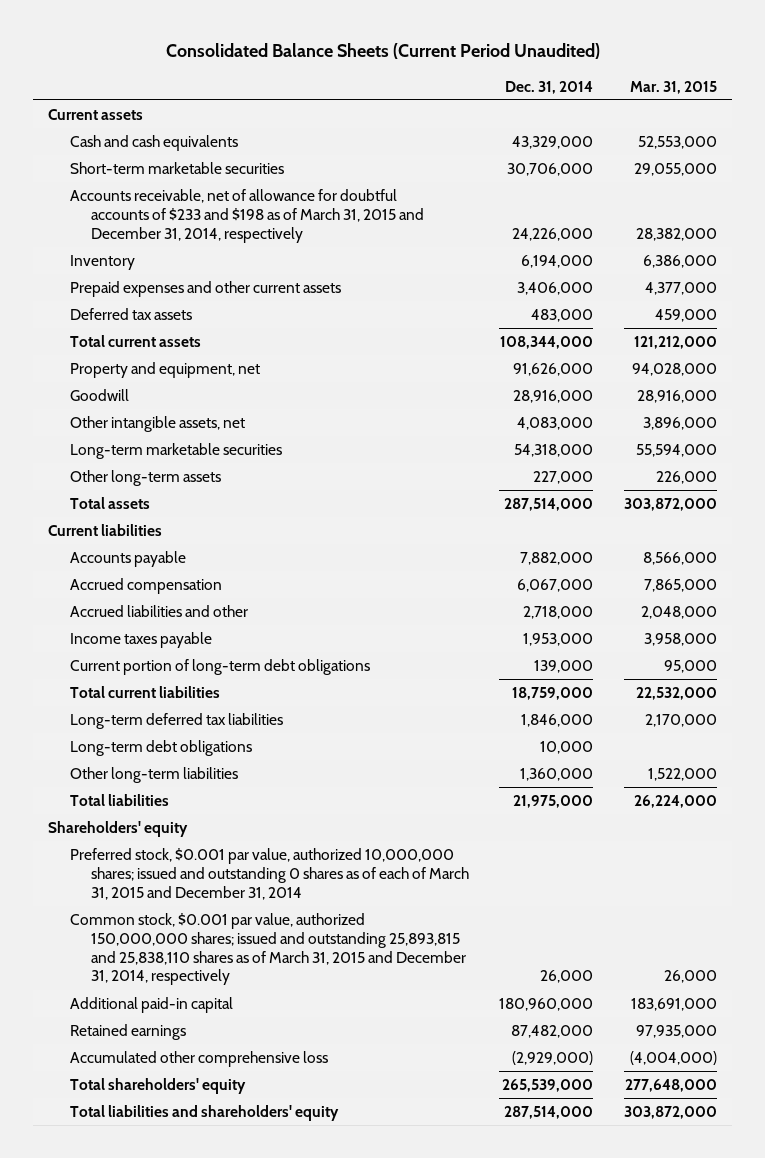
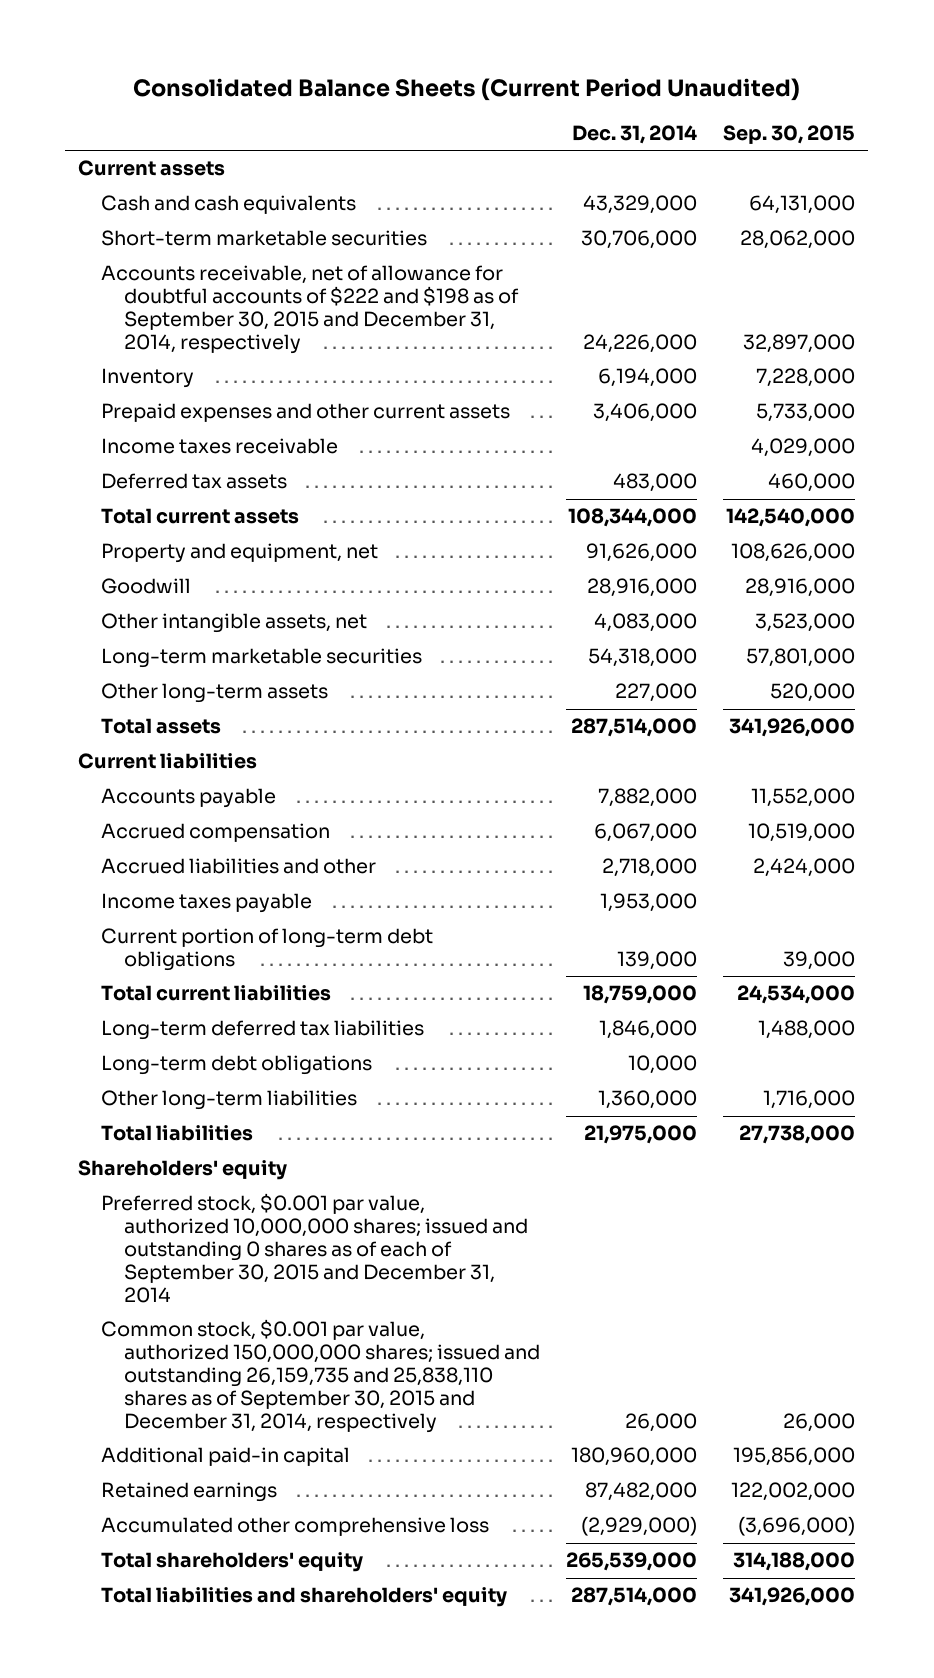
- | Dec. 31, 2014 | Mar. 31, 2015
+ | Dec. 31, 2014 | Sep. 30, 2015
- Accounts receivable, net of allowance for doubtful accounts of $233 and $198 as of March 31, 2015 and December 31, 2014, respectively | 24,226,000 | 28,382,000
+ Accounts receivable, net of allowance for doubtful accounts of $222 and $198 as of September 30, 2015 and December 31, 2014, respectively | 24,226,000 | 32,897,000
+ Income taxes receivable | | 4,029,000
- Preferred stock, $0.001 par value, authorized 10,000,000 shares; issued and outstanding 0 shares as of each of March 31, 2015 and December 31, 2014
- Common stock, $0.001 par value, authorized 150,000,000 shares; issued and outstanding 25,893,815 and 25,838,110 shares as of March 31, 2015 and December 31, 2014, respectively | 26,000 | 26,000
+ Preferred stock, $0.001 par value, authorized 10,000,000 shares; issued and outstanding 0 shares as of each of September 30, 2015 and December 31, 2014
+ Common stock, $0.001 par value, authorized 150,000,000 shares; issued and outstanding 26,159,735 and 25,838,110 shares as of September 30, 2015 and December 31, 2014, respectively | 26,000 | 26,000

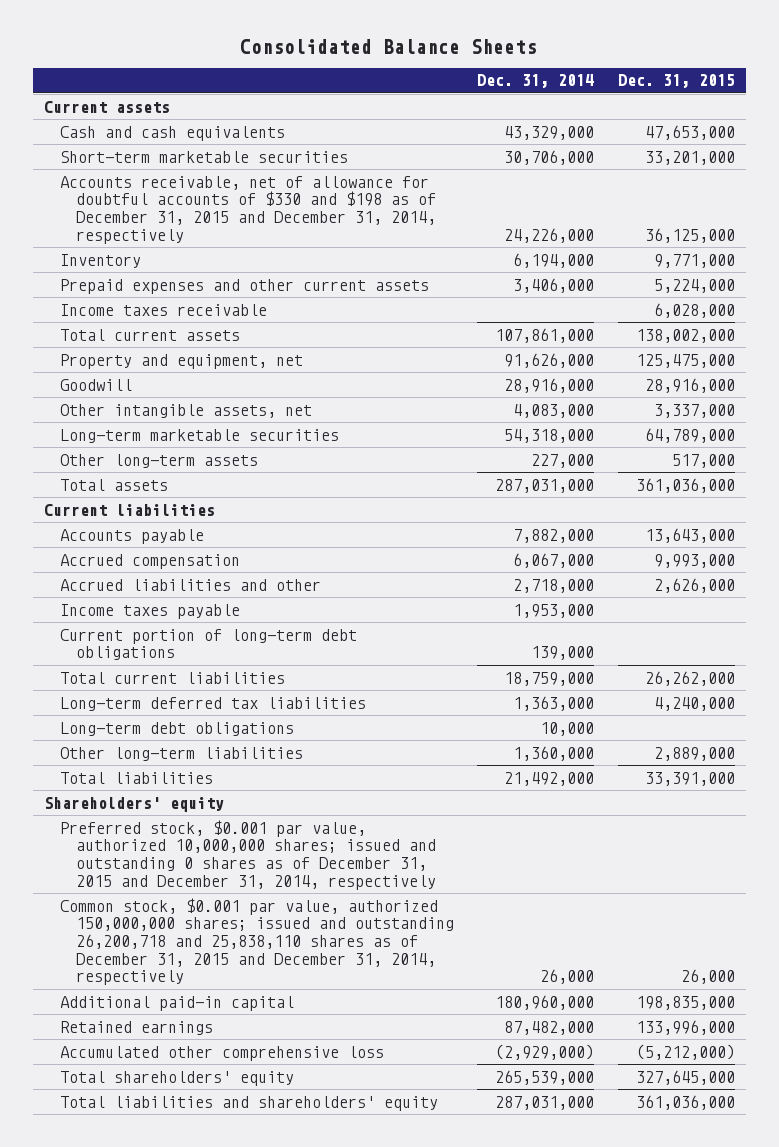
- Consolidated Balance Sheets (Current Period Unaudited)
+ Consolidated Balance Sheets
- | Dec. 31, 2014 | Sep. 30, 2015
+ | Dec. 31, 2014 | Dec. 31, 2015
- Accounts receivable, net of allowance for doubtful accounts of $222 and $198 as of September 30, 2015 and December 31, 2014, respectively | 24,226,000 | 32,897,000
+ Accounts receivable, net of allowance for doubtful accounts of $330 and $198 as of December 31, 2015 and December 31, 2014, respectively | 24,226,000 | 36,125,000
- Deferred tax assets | 483,000 | 460,000
- Total current assets | 108,344,000 | 142,540,000
+ Total current assets | 107,861,000 | 138,002,000
- Total assets | 287,514,000 | 341,926,000
+ Total assets | 287,031,000 | 361,036,000
- Long-term deferred tax liabilities | 1,846,000 | 1,488,000
+ Long-term deferred tax liabilities | 1,363,000 | 4,240,000
- Total liabilities | 21,975,000 | 27,738,000
+ Total liabilities | 21,492,000 | 33,391,000
- Preferred stock, $0.001 par value, authorized 10,000,000 shares; issued and outstanding 0 shares as of each of September 30, 2015 and December 31, 2014
- Common stock, $0.001 par value, authorized 150,000,000 shares; issued and outstanding 26,159,735 and 25,838,110 shares as of September 30, 2015 and December 31, 2014, respectively | 26,000 | 26,000
+ Preferred stock, $0.001 par value, authorized 10,000,000 shares; issued and outstanding 0 shares as of December 31, 2015 and December 31, 2014, respectively
+ Common stock, $0.001 par value, authorized 150,000,000 shares; issued and outstanding 26,200,718 and 25,838,110 shares as of December 31, 2015 and December 31, 2014, respectively | 26,000 | 26,000
- Total liabilities and shareholders' equity | 287,514,000 | 341,926,000
+ Total liabilities and shareholders' equity | 287,031,000 | 361,036,000

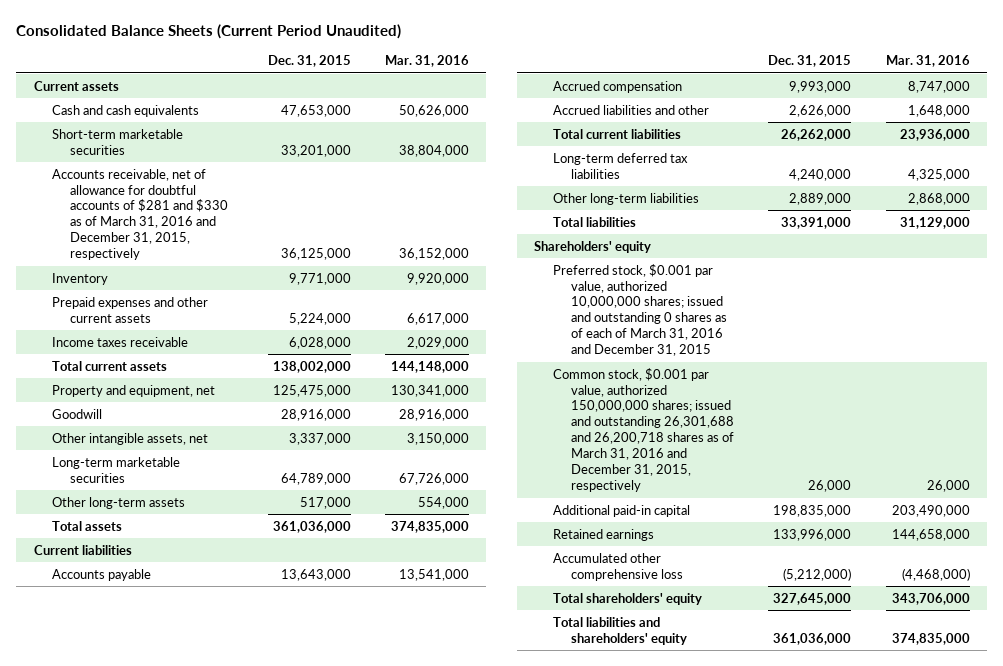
- Consolidated Balance Sheets
+ Consolidated Balance Sheets (Current Period Unaudited)
- | Dec. 31, 2014 | Dec. 31, 2015
+ | Dec. 31, 2015 | Mar. 31, 2016
- Accounts receivable, net of allowance for doubtful accounts of $330 and $198 as of December 31, 2015 and December 31, 2014, respectively | 24,226,000 | 36,125,000
+ Accounts receivable, net of allowance for doubtful accounts of $281 and $330 as of March 31, 2016 and December 31, 2015, respectively | 36,125,000 | 36,152,000
- Income taxes payable | 1,953,000 |
- Current portion of long-term debt obligations | 139,000 |
- Long-term debt obligations | 10,000 |
- Preferred stock, $0.001 par value, authorized 10,000,000 shares; issued and outstanding 0 shares as of December 31, 2015 and December 31, 2014, respectively
- Common stock, $0.001 par value, authorized 150,000,000 shares; issued and outstanding 26,200,718 and 25,838,110 shares as of December 31, 2015 and December 31, 2014, respectively | 26,000 | 26,000
+ Preferred stock, $0.001 par value, authorized 10,000,000 shares; issued and outstanding 0 shares as of each of March 31, 2016 and December 31, 2015
+ Common stock, $0.001 par value, authorized 150,000,000 shares; issued and outstanding 26,301,688 and 26,200,718 shares as of March 31, 2016 and December 31, 2015, respectively | 26,000 | 26,000

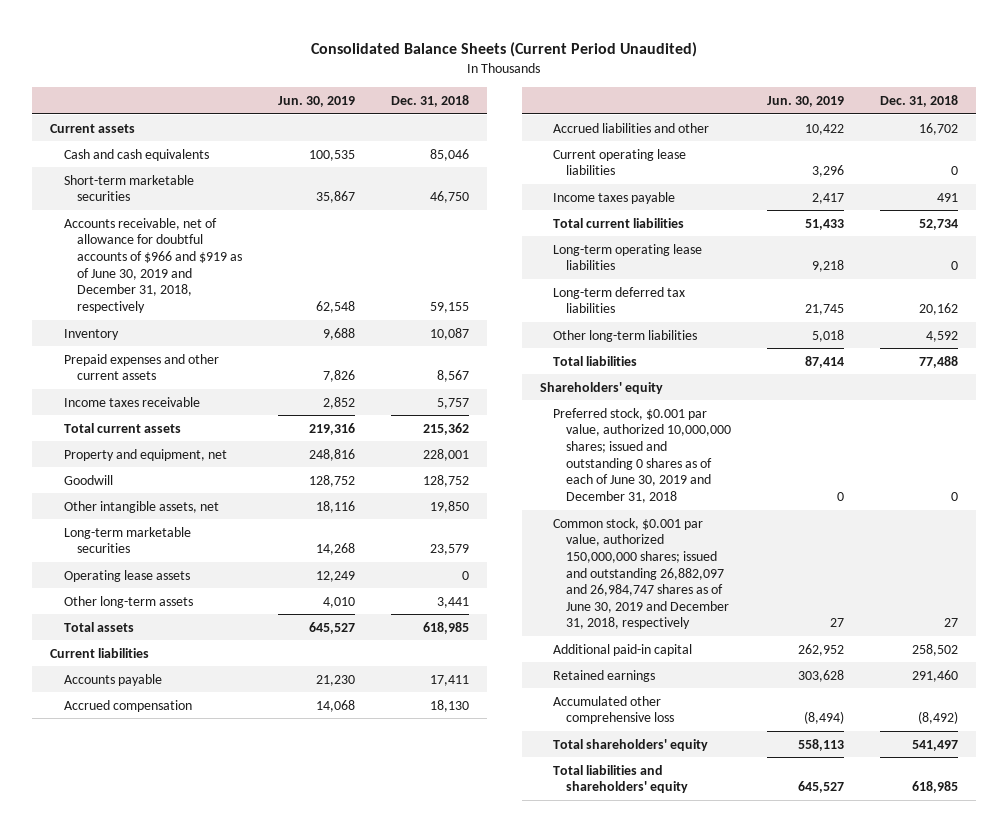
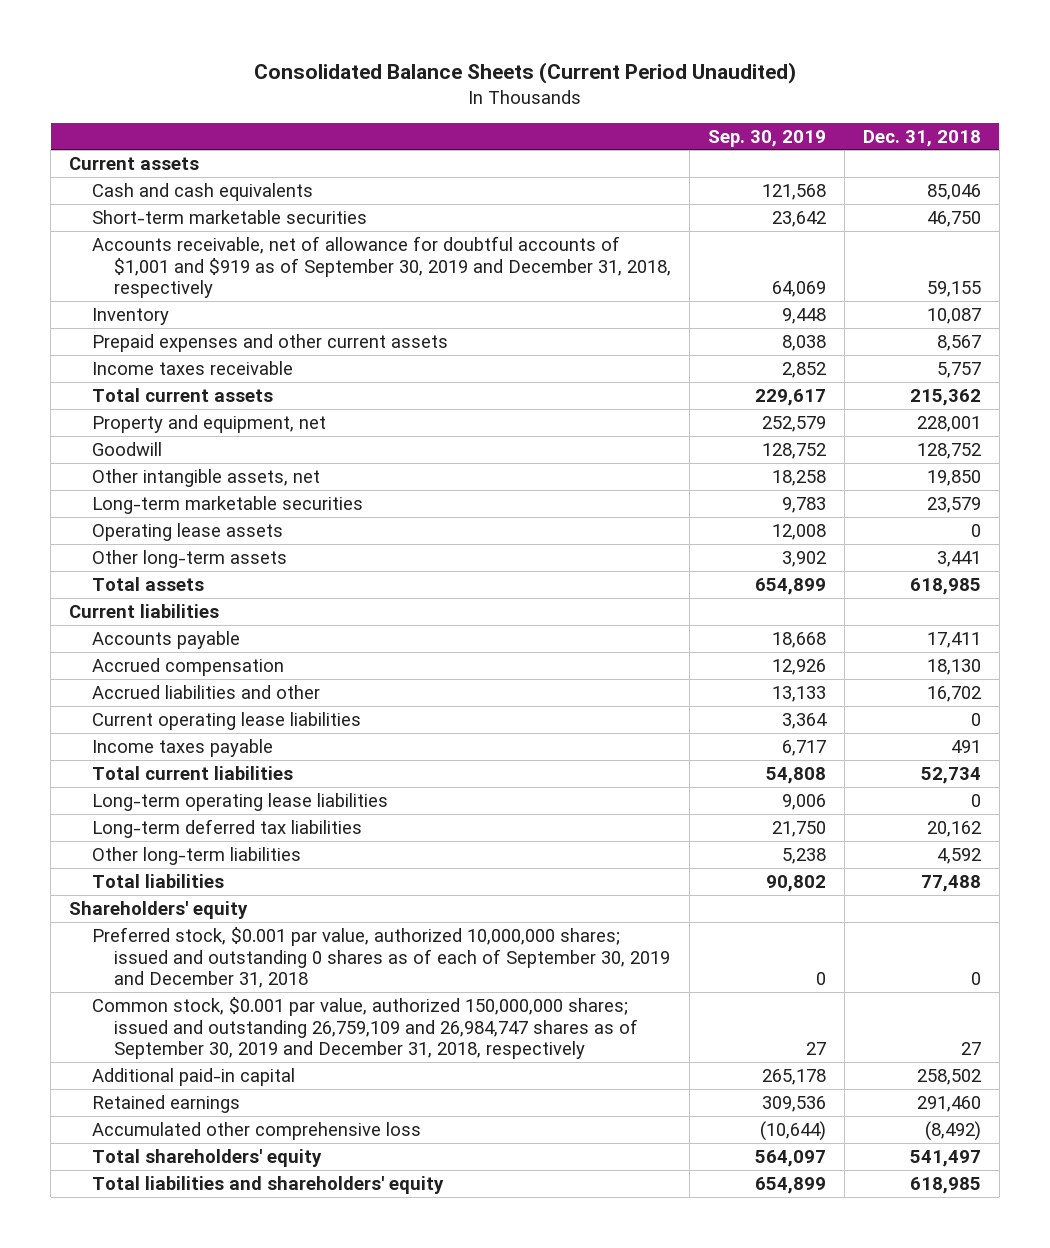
- | Jun. 30, 2019 | Dec. 31, 2018
+ | Sep. 30, 2019 | Dec. 31, 2018
- Accounts receivable, net of allowance for doubtful accounts of $966 and $919 as of June 30, 2019 and December 31, 2018, respectively | 62,548 | 59,155
+ Accounts receivable, net of allowance for doubtful accounts of $1,001 and $919 as of September 30, 2019 and December 31, 2018, respectively | 64,069 | 59,155
- Preferred stock, $0.001 par value, authorized 10,000,000 shares; issued and outstanding 0 shares as of each of June 30, 2019 and December 31, 2018 | 0 | 0
- Common stock, $0.001 par value, authorized 150,000,000 shares; issued and outstanding 26,882,097 and 26,984,747 shares as of June 30, 2019 and December 31, 2018, respectively | 27 | 27
+ Preferred stock, $0.001 par value, authorized 10,000,000 shares; issued and outstanding 0 shares as of each of September 30, 2019 and December 31, 2018 | 0 | 0
+ Common stock, $0.001 par value, authorized 150,000,000 shares; issued and outstanding 26,759,109 and 26,984,747 shares as of September 30, 2019 and December 31, 2018, respectively | 27 | 27

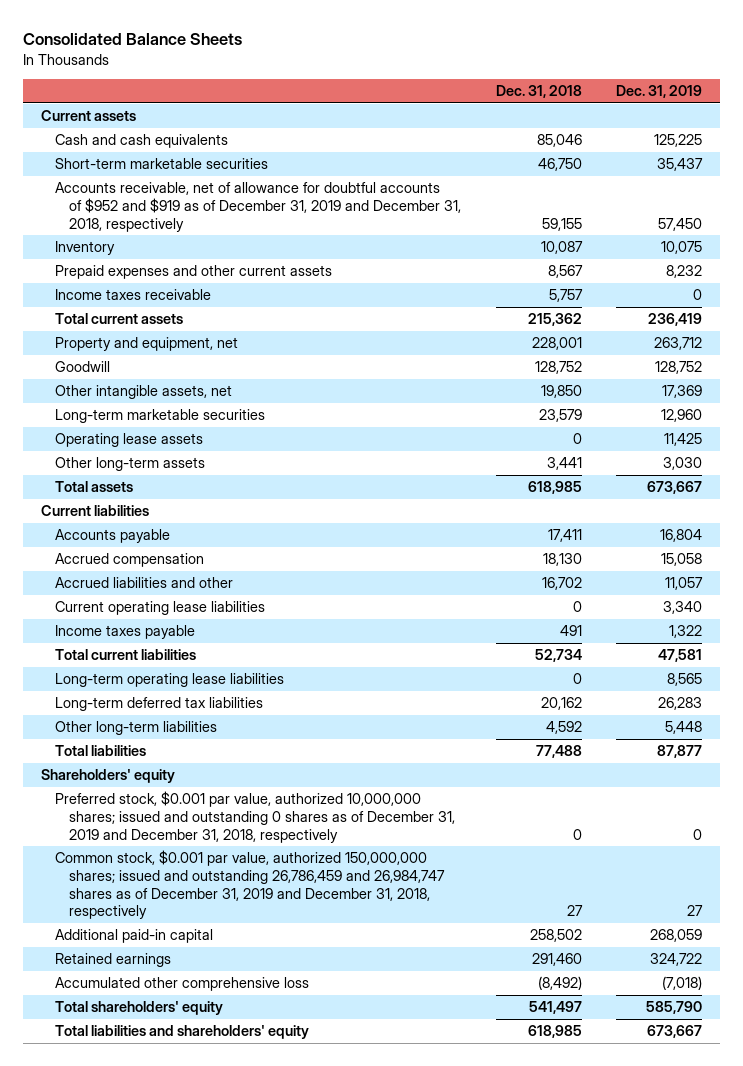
- Consolidated Balance Sheets (Current Period Unaudited)
+ Consolidated Balance Sheets
- | Sep. 30, 2019 | Dec. 31, 2018
+ | Dec. 31, 2018 | Dec. 31, 2019
- Accounts receivable, net of allowance for doubtful accounts of $1,001 and $919 as of September 30, 2019 and December 31, 2018, respectively | 64,069 | 59,155
+ Accounts receivable, net of allowance for doubtful accounts of $952 and $919 as of December 31, 2019 and December 31, 2018, respectively | 59,155 | 57,450
- Preferred stock, $0.001 par value, authorized 10,000,000 shares; issued and outstanding 0 shares as of each of September 30, 2019 and December 31, 2018 | 0 | 0
- Common stock, $0.001 par value, authorized 150,000,000 shares; issued and outstanding 26,759,109 and 26,984,747 shares as of September 30, 2019 and December 31, 2018, respectively | 27 | 27
+ Preferred stock, $0.001 par value, authorized 10,000,000 shares; issued and outstanding 0 shares as of December 31, 2019 and December 31, 2018, respectively | 0 | 0
+ Common stock, $0.001 par value, authorized 150,000,000 shares; issued and outstanding 26,786,459 and 26,984,747 shares as of December 31, 2019 and December 31, 2018, respectively | 27 | 27

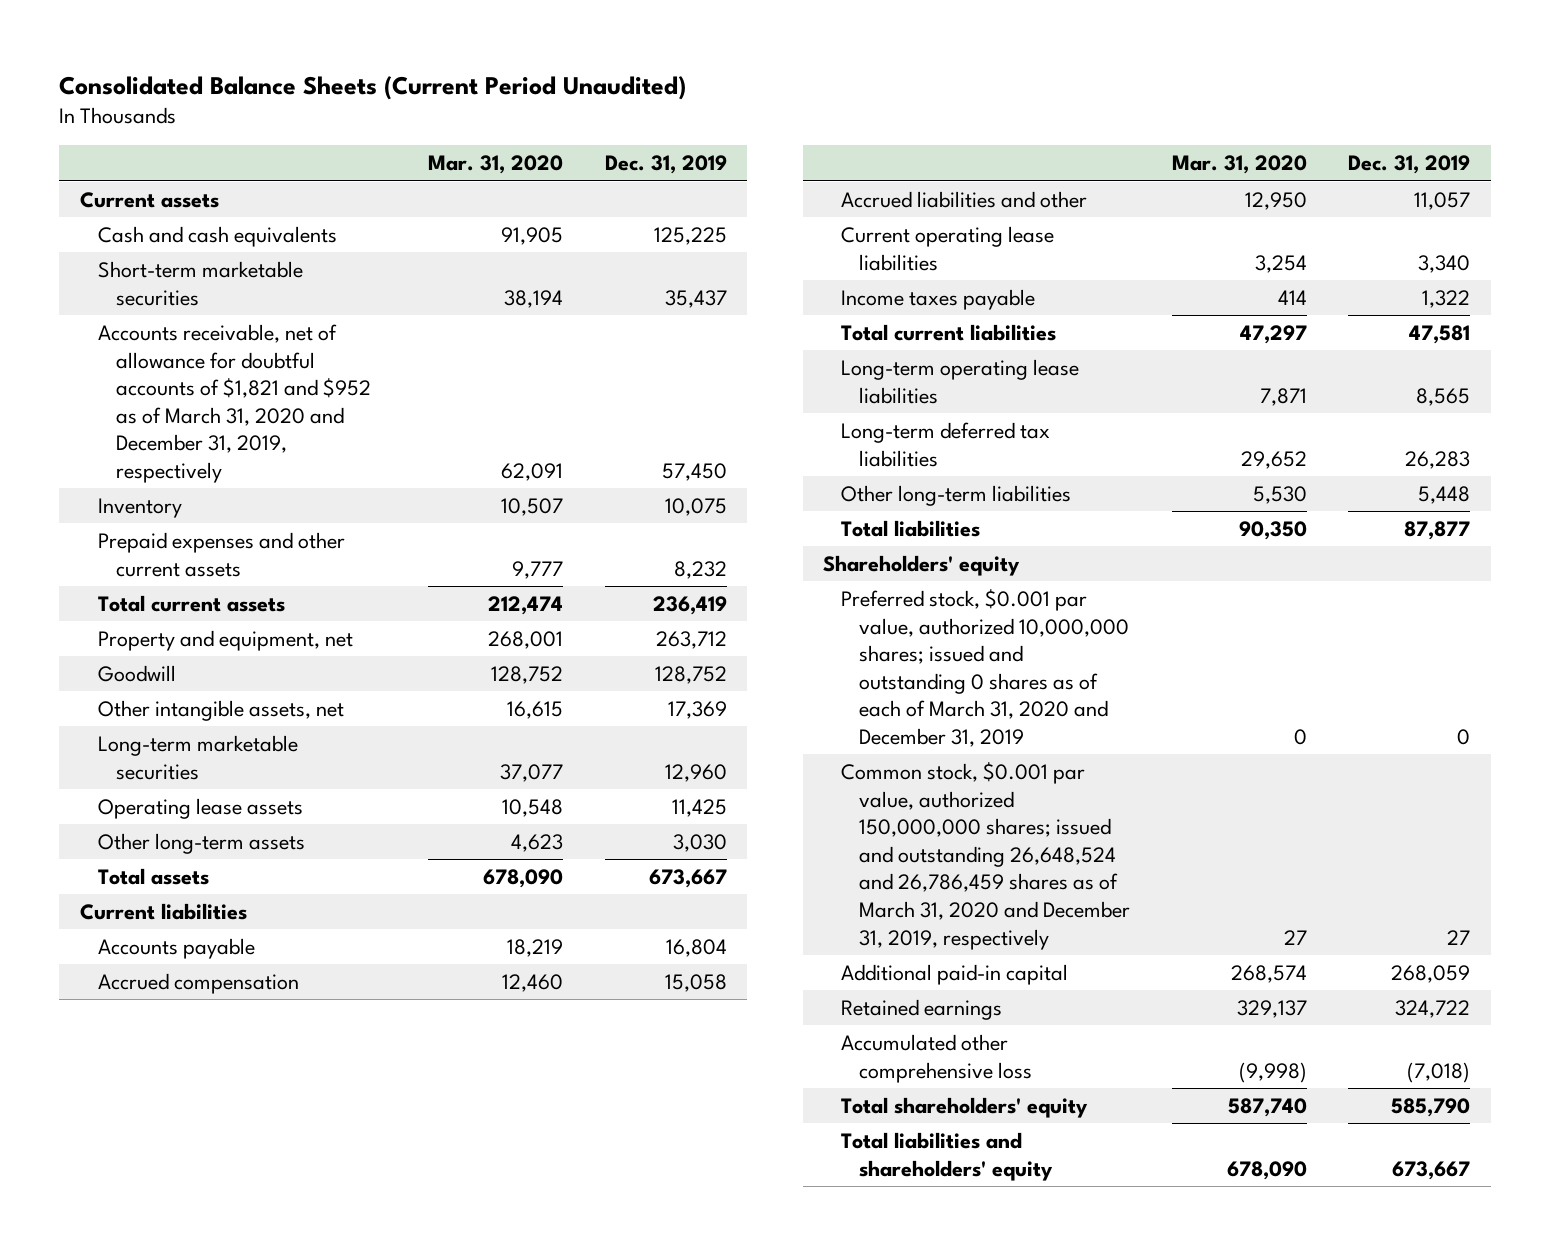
- Consolidated Balance Sheets
+ Consolidated Balance Sheets (Current Period Unaudited)
- | Dec. 31, 2018 | Dec. 31, 2019
+ | Mar. 31, 2020 | Dec. 31, 2019
- Accounts receivable, net of allowance for doubtful accounts of $952 and $919 as of December 31, 2019 and December 31, 2018, respectively | 59,155 | 57,450
+ Accounts receivable, net of allowance for doubtful accounts of $1,821 and $952 as of March 31, 2020 and December 31, 2019, respectively | 62,091 | 57,450
- Income taxes receivable | 5,757 | 0
- Preferred stock, $0.001 par value, authorized 10,000,000 shares; issued and outstanding 0 shares as of December 31, 2019 and December 31, 2018, respectively | 0 | 0
- Common stock, $0.001 par value, authorized 150,000,000 shares; issued and outstanding 26,786,459 and 26,984,747 shares as of December 31, 2019 and December 31, 2018, respectively | 27 | 27
+ Preferred stock, $0.001 par value, authorized 10,000,000 shares; issued and outstanding 0 shares as of each of March 31, 2020 and December 31, 2019 | 0 | 0
+ Common stock, $0.001 par value, authorized 150,000,000 shares; issued and outstanding 26,648,524 and 26,786,459 shares as of March 31, 2020 and December 31, 2019, respectively | 27 | 27

